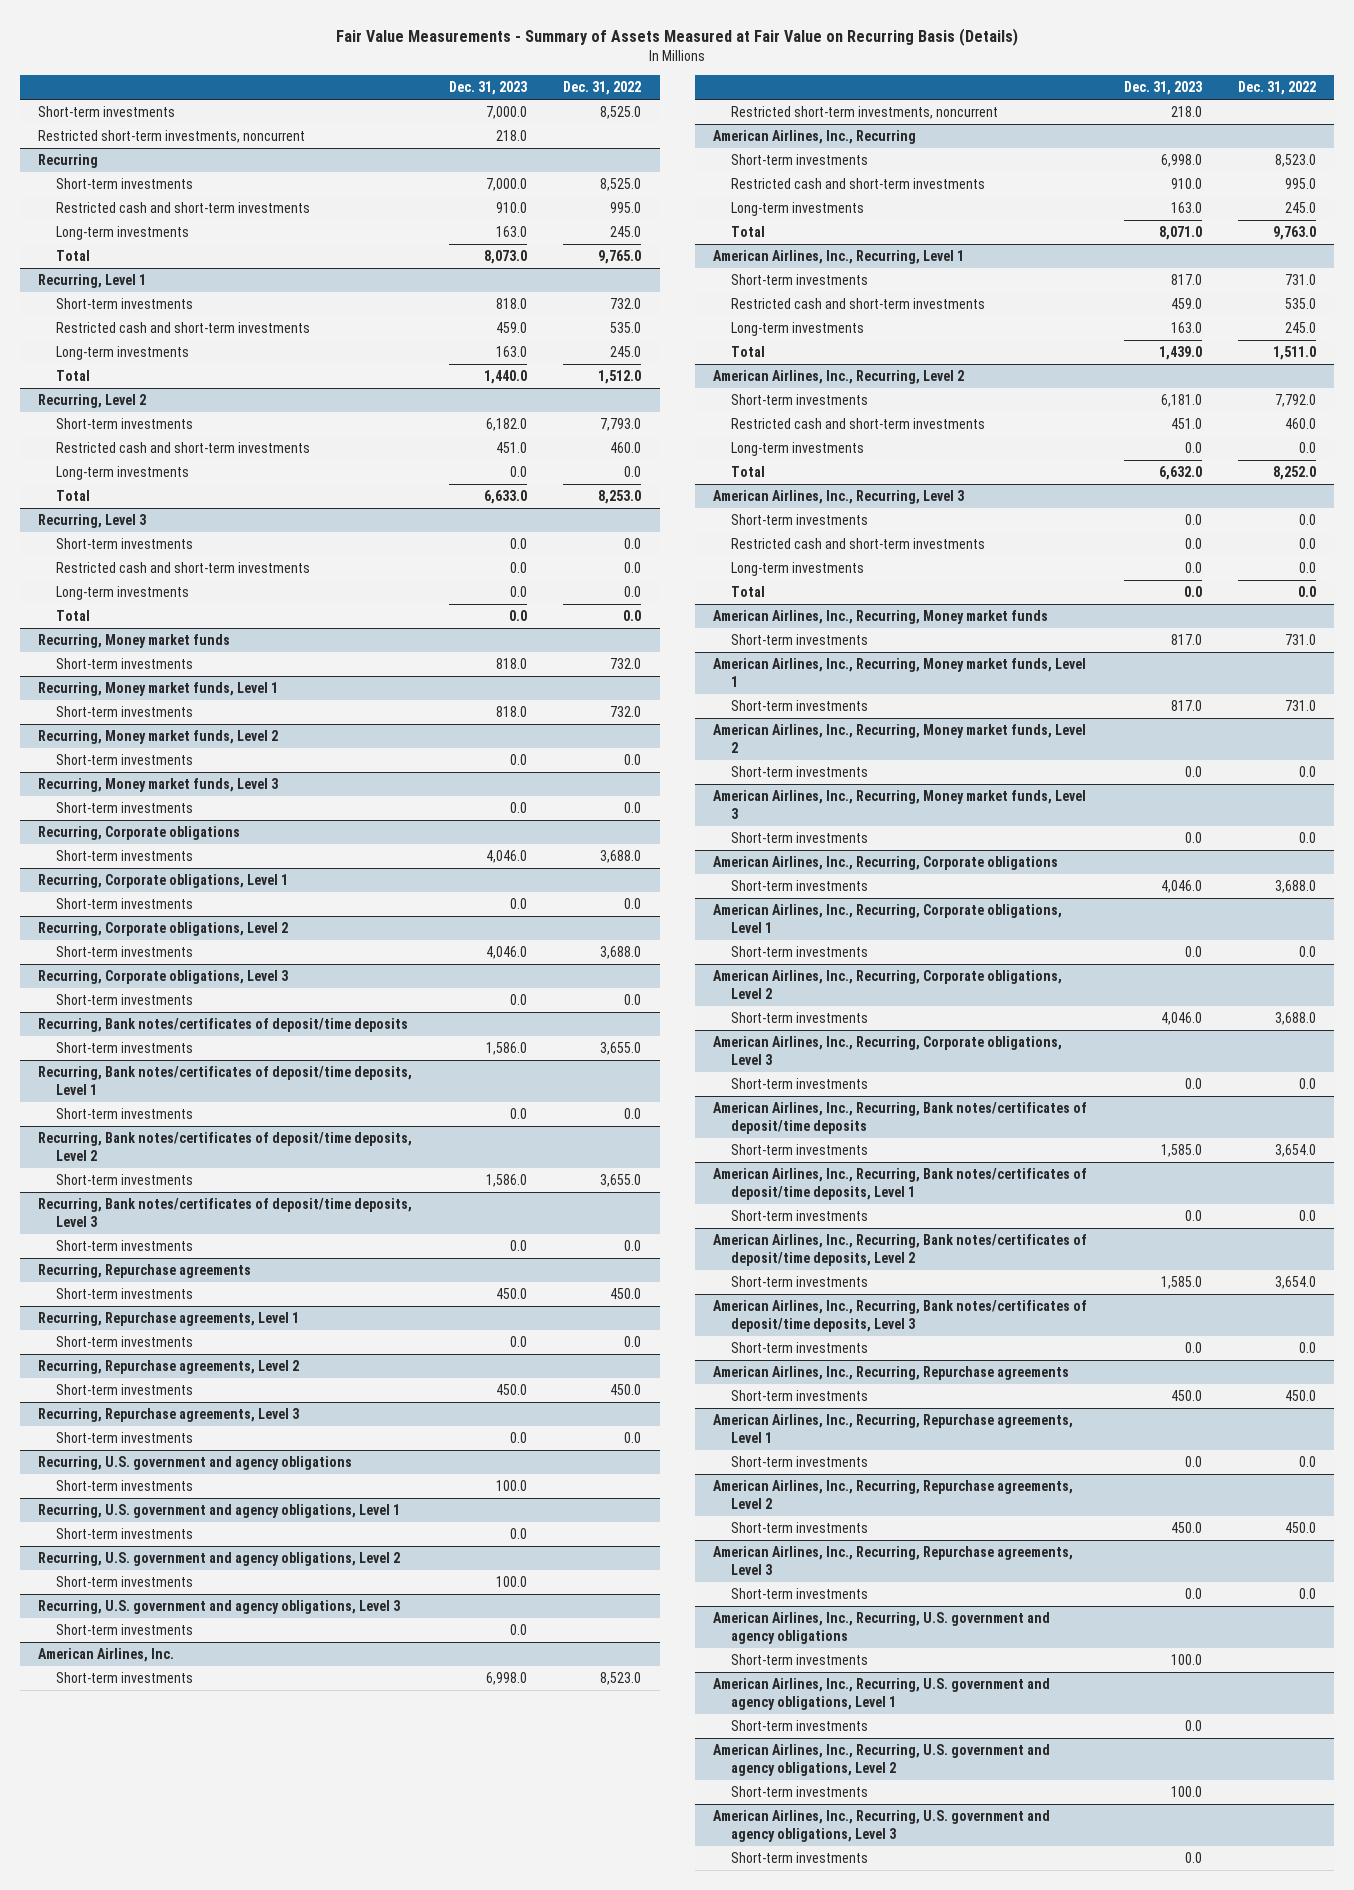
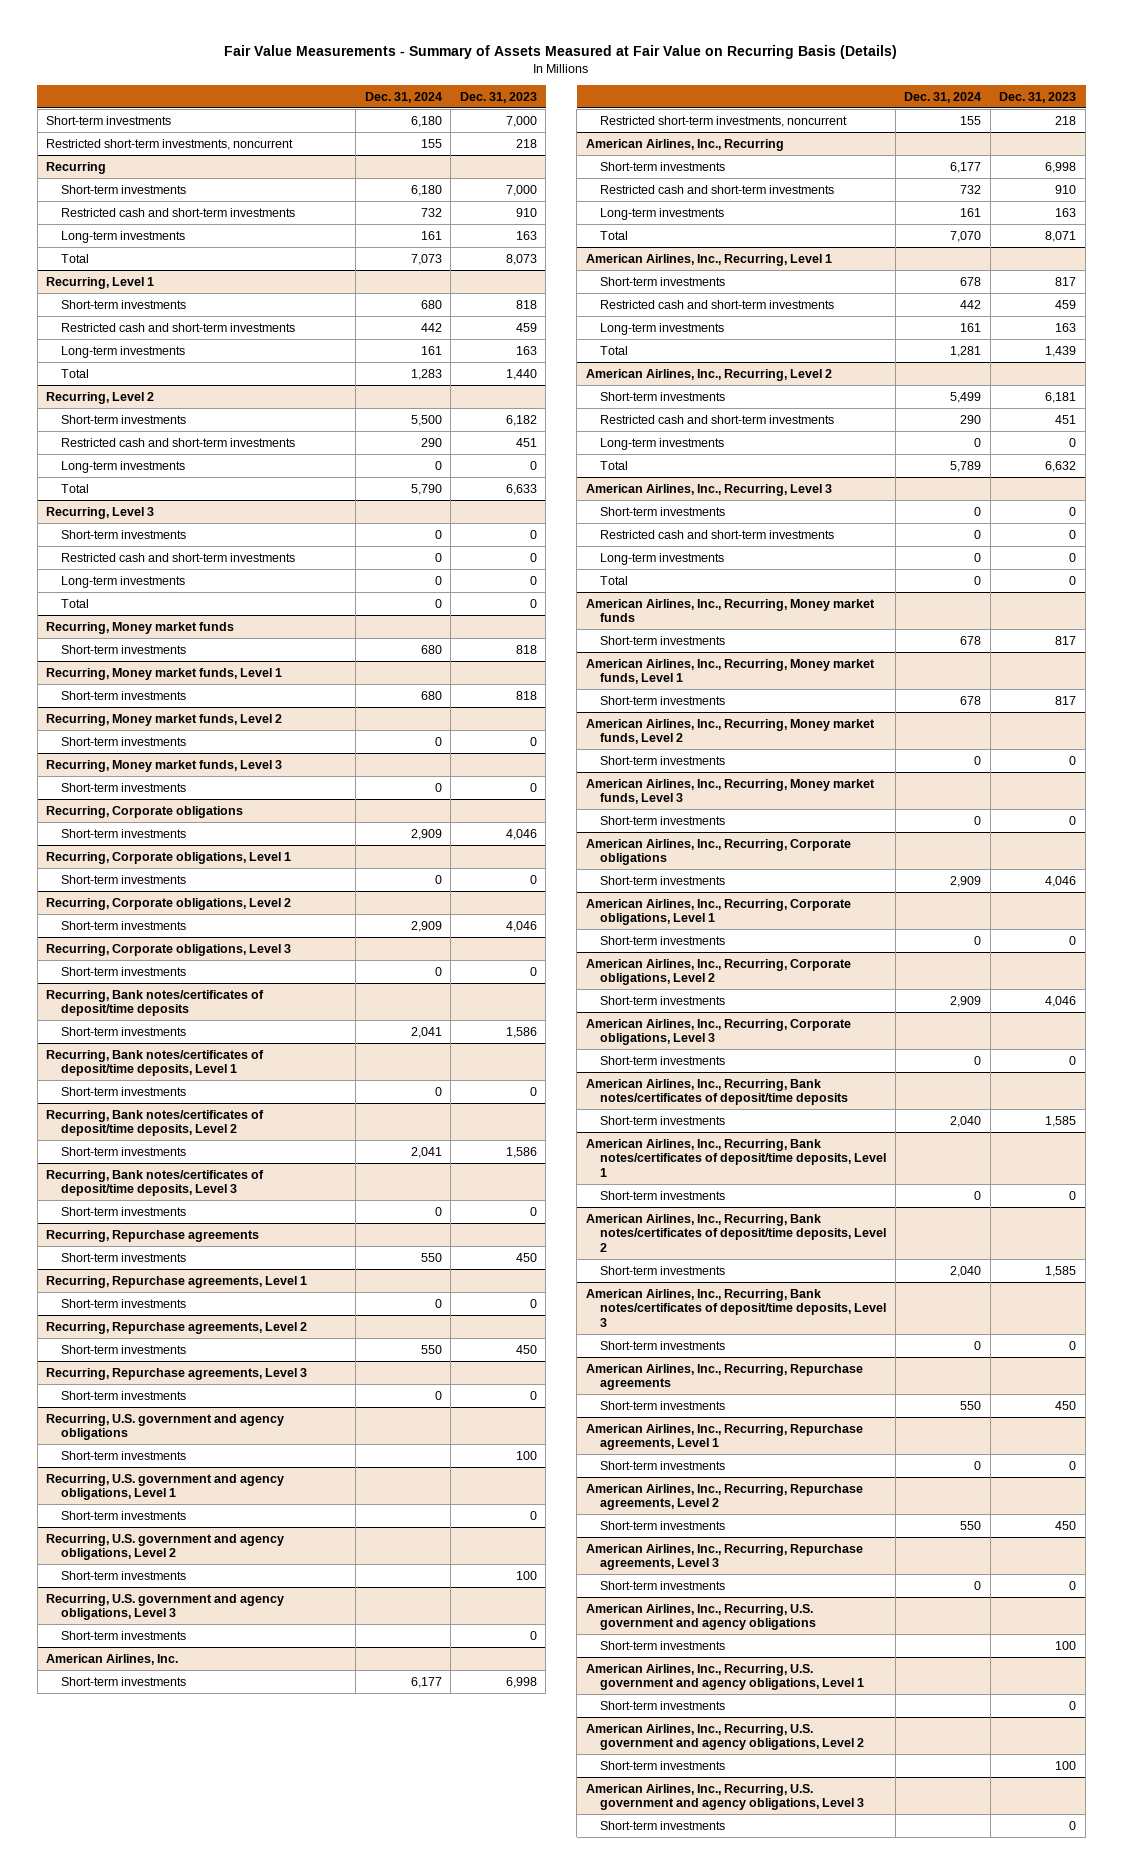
- | Dec. 31, 2023 | Dec. 31, 2022
+ | Dec. 31, 2024 | Dec. 31, 2023
- Short-term investments | 7,000.0 | 8,525.0
- Restricted short-term investments, noncurrent | 218.0 |
+ Short-term investments | 6,180 | 7,000
+ Restricted short-term investments, noncurrent | 155 | 218
@ Recurring
- Short-term investments | 7,000.0 | 8,525.0
- Restricted cash and short-term investments | 910.0 | 995.0
- Long-term investments | 163.0 | 245.0
- Total | 8,073.0 | 9,765.0
+ Short-term investments | 6,180 | 7,000
+ Restricted cash and short-term investments | 732 | 910
+ Long-term investments | 161 | 163
+ Total | 7,073 | 8,073
@ Recurring, Level 1
- Short-term investments | 818.0 | 732.0
- Restricted cash and short-term investments | 459.0 | 535.0
- Long-term investments | 163.0 | 245.0
- Total | 1,440.0 | 1,512.0
+ Short-term investments | 680 | 818
+ Restricted cash and short-term investments | 442 | 459
+ Long-term investments | 161 | 163
+ Total | 1,283 | 1,440
@ Recurring, Level 2
- Short-term investments | 6,182.0 | 7,793.0
- Restricted cash and short-term investments | 451.0 | 460.0
- Long-term investments | 0.0 | 0.0
- Total | 6,633.0 | 8,253.0
+ Short-term investments | 5,500 | 6,182
+ Restricted cash and short-term investments | 290 | 451
+ Long-term investments | 0 | 0
+ Total | 5,790 | 6,633
@ Recurring, Level 3
- Short-term investments | 0.0 | 0.0
- Restricted cash and short-term investments | 0.0 | 0.0
- Long-term investments | 0.0 | 0.0
- Total | 0.0 | 0.0
+ Short-term investments | 0 | 0
+ Restricted cash and short-term investments | 0 | 0
+ Long-term investments | 0 | 0
+ Total | 0 | 0
@ Recurring, Money market funds
- Short-term investments | 818.0 | 732.0
+ Short-term investments | 680 | 818
@ Recurring, Money market funds, Level 1
- Short-term investments | 818.0 | 732.0
+ Short-term investments | 680 | 818
@ Recurring, Money market funds, Level 2
- Short-term investments | 0.0 | 0.0
+ Short-term investments | 0 | 0
@ Recurring, Money market funds, Level 3
- Short-term investments | 0.0 | 0.0
+ Short-term investments | 0 | 0
@ Recurring, Corporate obligations
- Short-term investments | 4,046.0 | 3,688.0
+ Short-term investments | 2,909 | 4,046
@ Recurring, Corporate obligations, Level 1
- Short-term investments | 0.0 | 0.0
+ Short-term investments | 0 | 0
@ Recurring, Corporate obligations, Level 2
- Short-term investments | 4,046.0 | 3,688.0
+ Short-term investments | 2,909 | 4,046
@ Recurring, Corporate obligations, Level 3
- Short-term investments | 0.0 | 0.0
+ Short-term investments | 0 | 0
@ Recurring, Bank notes/certificates of deposit/time deposits
- Short-term investments | 1,586.0 | 3,655.0
+ Short-term investments | 2,041 | 1,586
@ Recurring, Bank notes/certificates of deposit/time deposits, Level 1
- Short-term investments | 0.0 | 0.0
+ Short-term investments | 0 | 0
@ Recurring, Bank notes/certificates of deposit/time deposits, Level 2
- Short-term investments | 1,586.0 | 3,655.0
+ Short-term investments | 2,041 | 1,586
@ Recurring, Bank notes/certificates of deposit/time deposits, Level 3
- Short-term investments | 0.0 | 0.0
+ Short-term investments | 0 | 0
@ Recurring, Repurchase agreements
- Short-term investments | 450.0 | 450.0
+ Short-term investments | 550 | 450
@ Recurring, Repurchase agreements, Level 1
- Short-term investments | 0.0 | 0.0
+ Short-term investments | 0 | 0
@ Recurring, Repurchase agreements, Level 2
- Short-term investments | 450.0 | 450.0
+ Short-term investments | 550 | 450
@ Recurring, Repurchase agreements, Level 3
- Short-term investments | 0.0 | 0.0
+ Short-term investments | 0 | 0
@ Recurring, U.S. government and agency obligations
- Short-term investments | 100.0 |
+ Short-term investments | | 100
@ Recurring, U.S. government and agency obligations, Level 1
- Short-term investments | 0.0 |
+ Short-term investments | | 0
@ Recurring, U.S. government and agency obligations, Level 2
- Short-term investments | 100.0 |
+ Short-term investments | | 100
@ Recurring, U.S. government and agency obligations, Level 3
- Short-term investments | 0.0 |
+ Short-term investments | | 0
@ American Airlines, Inc.
- Short-term investments | 6,998.0 | 8,523.0
- Restricted short-term investments, noncurrent | 218.0 |
+ Short-term investments | 6,177 | 6,998
+ Restricted short-term investments, noncurrent | 155 | 218
@ American Airlines, Inc., Recurring
- Short-term investments | 6,998.0 | 8,523.0
- Restricted cash and short-term investments | 910.0 | 995.0
- Long-term investments | 163.0 | 245.0
- Total | 8,071.0 | 9,763.0
+ Short-term investments | 6,177 | 6,998
+ Restricted cash and short-term investments | 732 | 910
+ Long-term investments | 161 | 163
+ Total | 7,070 | 8,071
@ American Airlines, Inc., Recurring, Level 1
- Short-term investments | 817.0 | 731.0
- Restricted cash and short-term investments | 459.0 | 535.0
- Long-term investments | 163.0 | 245.0
- Total | 1,439.0 | 1,511.0
+ Short-term investments | 678 | 817
+ Restricted cash and short-term investments | 442 | 459
+ Long-term investments | 161 | 163
+ Total | 1,281 | 1,439
@ American Airlines, Inc., Recurring, Level 2
- Short-term investments | 6,181.0 | 7,792.0
- Restricted cash and short-term investments | 451.0 | 460.0
- Long-term investments | 0.0 | 0.0
- Total | 6,632.0 | 8,252.0
+ Short-term investments | 5,499 | 6,181
+ Restricted cash and short-term investments | 290 | 451
+ Long-term investments | 0 | 0
+ Total | 5,789 | 6,632
@ American Airlines, Inc., Recurring, Level 3
- Short-term investments | 0.0 | 0.0
- Restricted cash and short-term investments | 0.0 | 0.0
- Long-term investments | 0.0 | 0.0
- Total | 0.0 | 0.0
+ Short-term investments | 0 | 0
+ Restricted cash and short-term investments | 0 | 0
+ Long-term investments | 0 | 0
+ Total | 0 | 0
@ American Airlines, Inc., Recurring, Money market funds
- Short-term investments | 817.0 | 731.0
+ Short-term investments | 678 | 817
@ American Airlines, Inc., Recurring, Money market funds, Level 1
- Short-term investments | 817.0 | 731.0
+ Short-term investments | 678 | 817
@ American Airlines, Inc., Recurring, Money market funds, Level 2
- Short-term investments | 0.0 | 0.0
+ Short-term investments | 0 | 0
@ American Airlines, Inc., Recurring, Money market funds, Level 3
- Short-term investments | 0.0 | 0.0
+ Short-term investments | 0 | 0
@ American Airlines, Inc., Recurring, Corporate obligations
- Short-term investments | 4,046.0 | 3,688.0
+ Short-term investments | 2,909 | 4,046
@ American Airlines, Inc., Recurring, Corporate obligations, Level 1
- Short-term investments | 0.0 | 0.0
+ Short-term investments | 0 | 0
@ American Airlines, Inc., Recurring, Corporate obligations, Level 2
- Short-term investments | 4,046.0 | 3,688.0
+ Short-term investments | 2,909 | 4,046
@ American Airlines, Inc., Recurring, Corporate obligations, Level 3
- Short-term investments | 0.0 | 0.0
+ Short-term investments | 0 | 0
@ American Airlines, Inc., Recurring, Bank notes/certificates of deposit/time deposits
- Short-term investments | 1,585.0 | 3,654.0
+ Short-term investments | 2,040 | 1,585
@ American Airlines, Inc., Recurring, Bank notes/certificates of deposit/time deposits, Level 1
- Short-term investments | 0.0 | 0.0
+ Short-term investments | 0 | 0
@ American Airlines, Inc., Recurring, Bank notes/certificates of deposit/time deposits, Level 2
- Short-term investments | 1,585.0 | 3,654.0
+ Short-term investments | 2,040 | 1,585
@ American Airlines, Inc., Recurring, Bank notes/certificates of deposit/time deposits, Level 3
- Short-term investments | 0.0 | 0.0
+ Short-term investments | 0 | 0
@ American Airlines, Inc., Recurring, Repurchase agreements
- Short-term investments | 450.0 | 450.0
+ Short-term investments | 550 | 450
@ American Airlines, Inc., Recurring, Repurchase agreements, Level 1
- Short-term investments | 0.0 | 0.0
+ Short-term investments | 0 | 0
@ American Airlines, Inc., Recurring, Repurchase agreements, Level 2
- Short-term investments | 450.0 | 450.0
+ Short-term investments | 550 | 450
@ American Airlines, Inc., Recurring, Repurchase agreements, Level 3
- Short-term investments | 0.0 | 0.0
+ Short-term investments | 0 | 0
@ American Airlines, Inc., Recurring, U.S. government and agency obligations
- Short-term investments | 100.0 |
+ Short-term investments | | 100
@ American Airlines, Inc., Recurring, U.S. government and agency obligations, Level 1
- Short-term investments | 0.0 |
+ Short-term investments | | 0
@ American Airlines, Inc., Recurring, U.S. government and agency obligations, Level 2
- Short-term investments | 100.0 |
+ Short-term investments | | 100
@ American Airlines, Inc., Recurring, U.S. government and agency obligations, Level 3
- Short-term investments | 0.0 |
+ Short-term investments | | 0

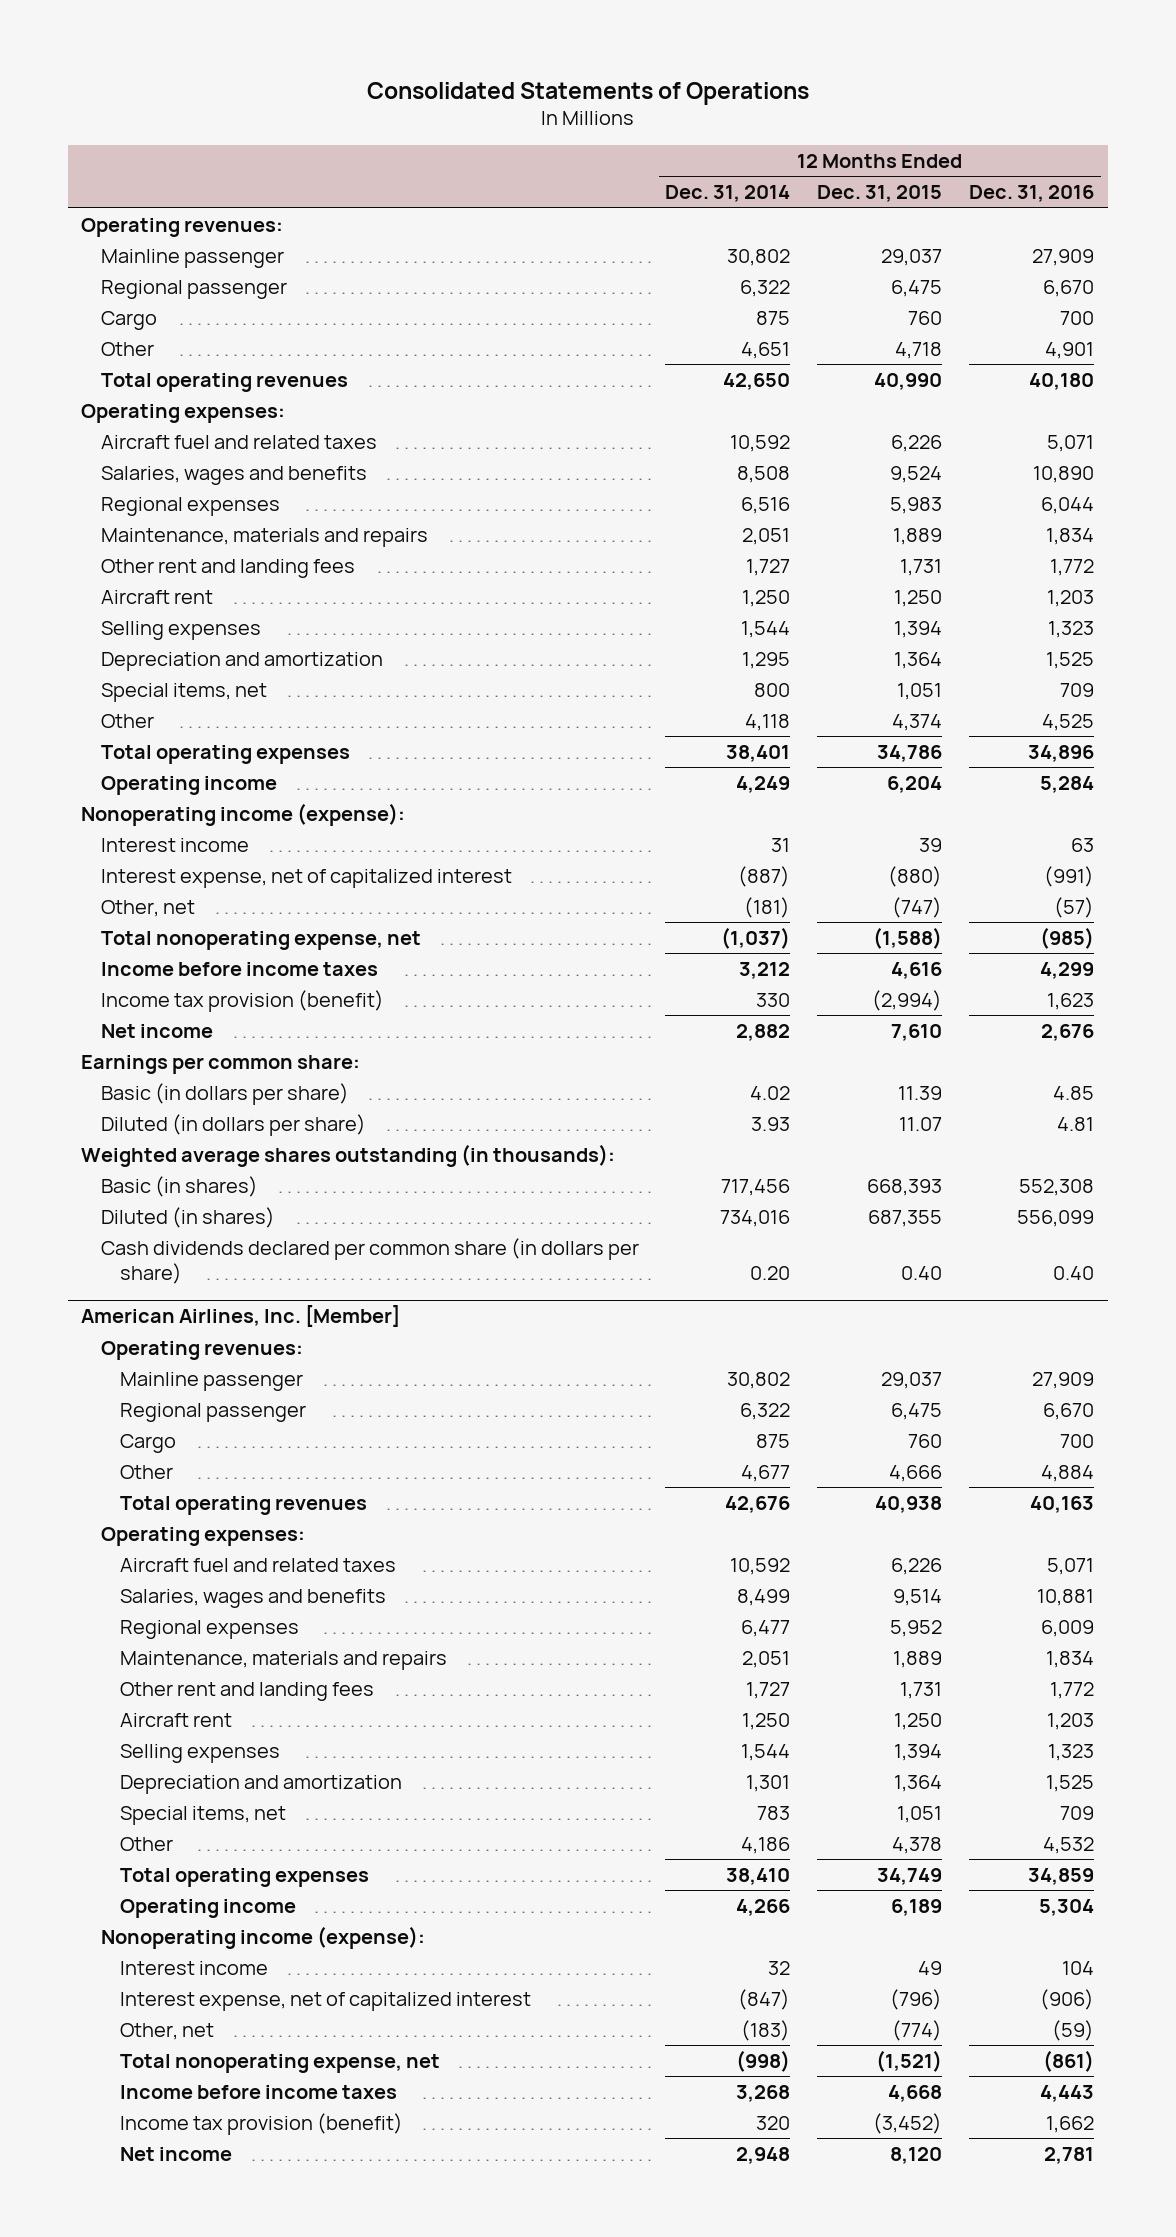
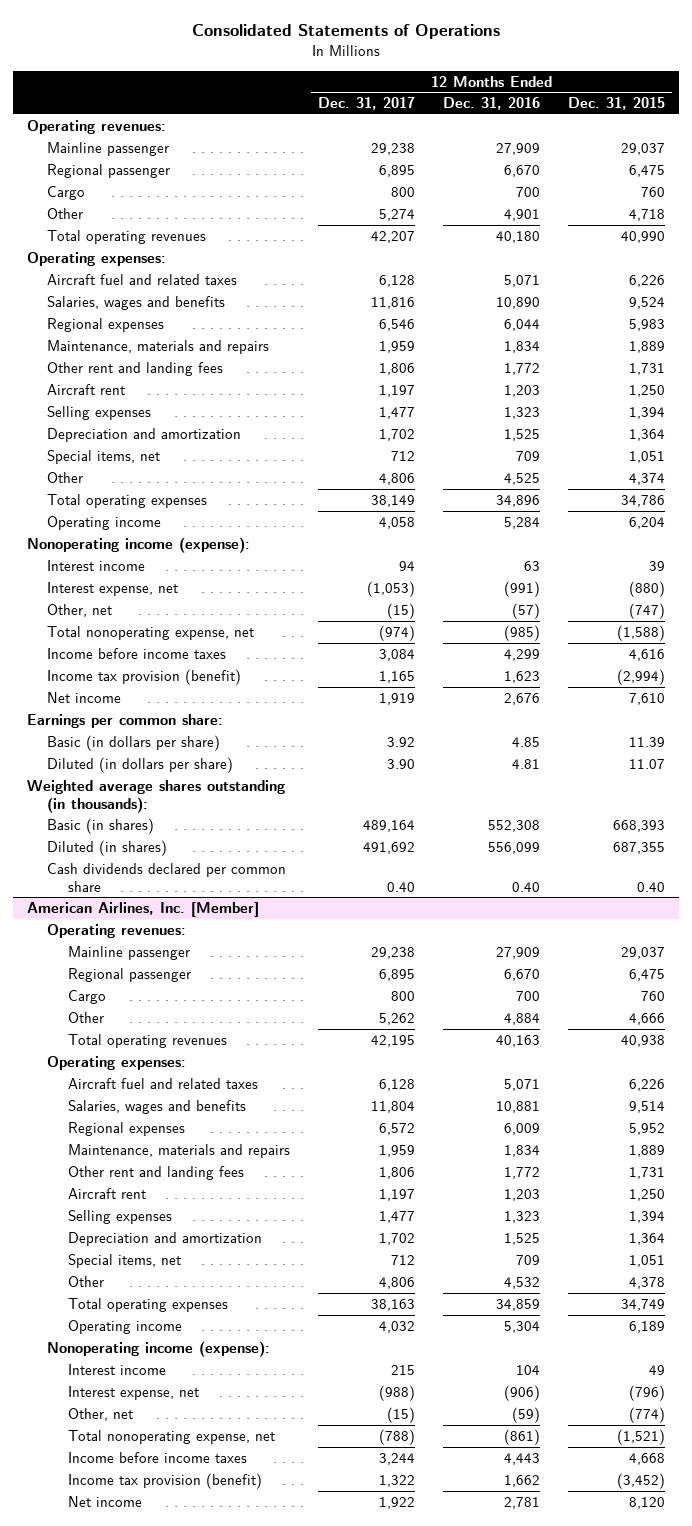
- | 12 Months Ended Dec. 31, 2014 | 12 Months Ended Dec. 31, 2015 | 12 Months Ended Dec. 31, 2016
+ | 12 Months Ended Dec. 31, 2017 | 12 Months Ended Dec. 31, 2016 | 12 Months Ended Dec. 31, 2015
- Interest expense, net of capitalized interest | (887) | (880) | (991)
+ Interest expense, net | (1,053) | (991) | (880)
- Cash dividends declared per common share (in dollars per share) | 0.20 | 0.40 | 0.40
+ Cash dividends declared per common share | 0.40 | 0.40 | 0.40
@ American Airlines, Inc. [Member]
- Interest expense, net of capitalized interest | (847) | (796) | (906)
+ Interest expense, net | (988) | (906) | (796)

